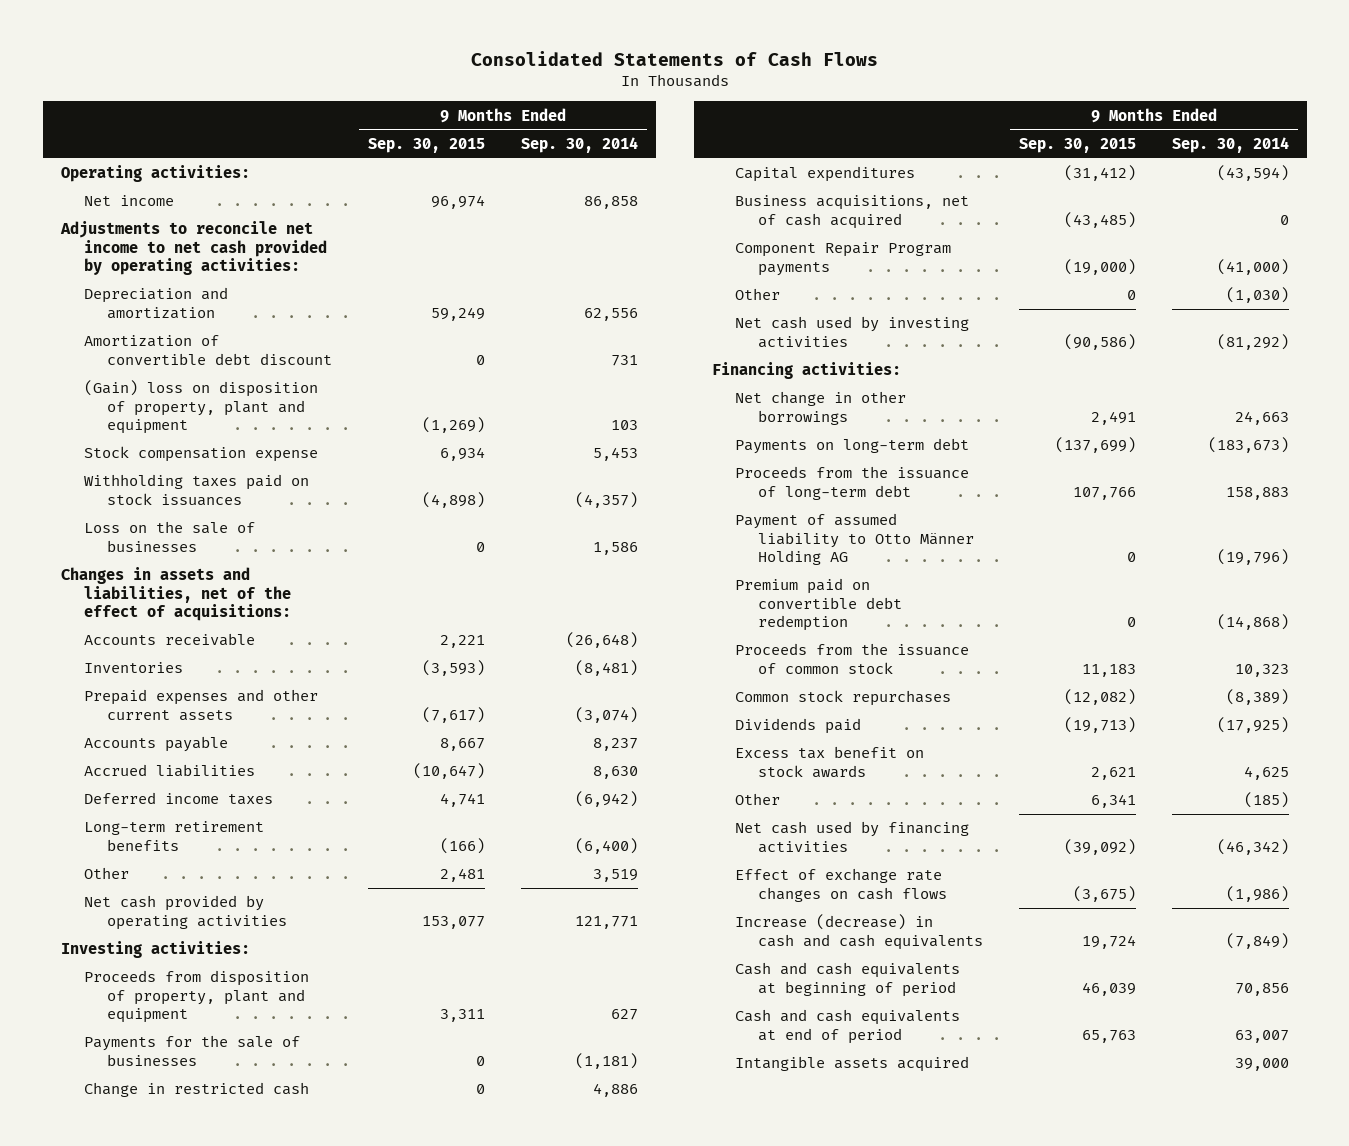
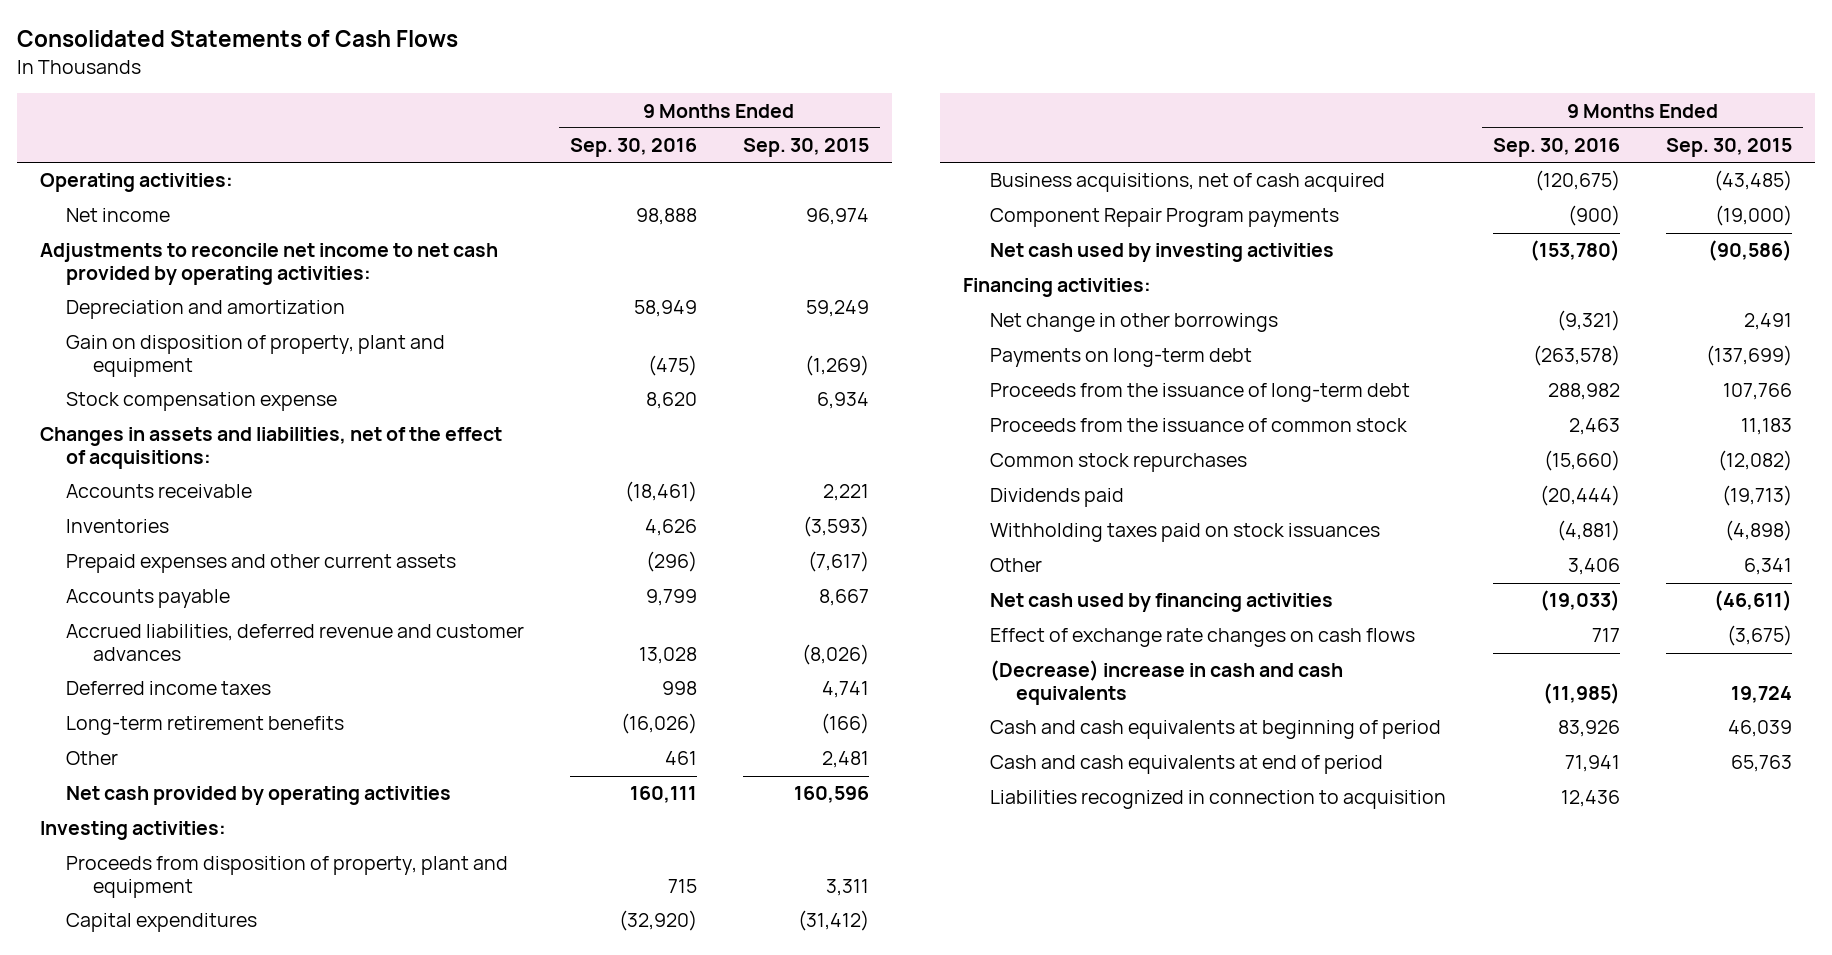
- | 9 Months Ended Sep. 30, 2015 | 9 Months Ended Sep. 30, 2014
+ | 9 Months Ended Sep. 30, 2016 | 9 Months Ended Sep. 30, 2015
- Amortization of convertible debt discount | 0 | 731
- (Gain) loss on disposition of property, plant and equipment | (1,269) | 103
+ Gain on disposition of property, plant and equipment | (475) | (1,269)
- Loss on the sale of businesses | 0 | 1,586
- Accrued liabilities | (10,647) | 8,630
+ Accrued liabilities, deferred revenue and customer advances | 13,028 | (8,026)
- Net cash provided by operating activities | 153,077 | 121,771
+ Net cash provided by operating activities | 160,111 | 160,596
- Payments for the sale of businesses | 0 | (1,181)
- Change in restricted cash | 0 | 4,886
- Other | 0 | (1,030)
- Payment of assumed liability to Otto Männer Holding AG | 0 | (19,796)
- Premium paid on convertible debt redemption | 0 | (14,868)
- Excess tax benefit on stock awards | 2,621 | 4,625
moved down: Withholding taxes paid on stock issuances | (4,881) | (4,898)
- Net cash used by financing activities | (39,092) | (46,342)
+ Net cash used by financing activities | (19,033) | (46,611)
- Increase (decrease) in cash and cash equivalents | 19,724 | (7,849)
+ (Decrease) increase in cash and cash equivalents | (11,985) | 19,724
- Intangible assets acquired | | 39,000
+ Liabilities recognized in connection to acquisition | 12,436 |

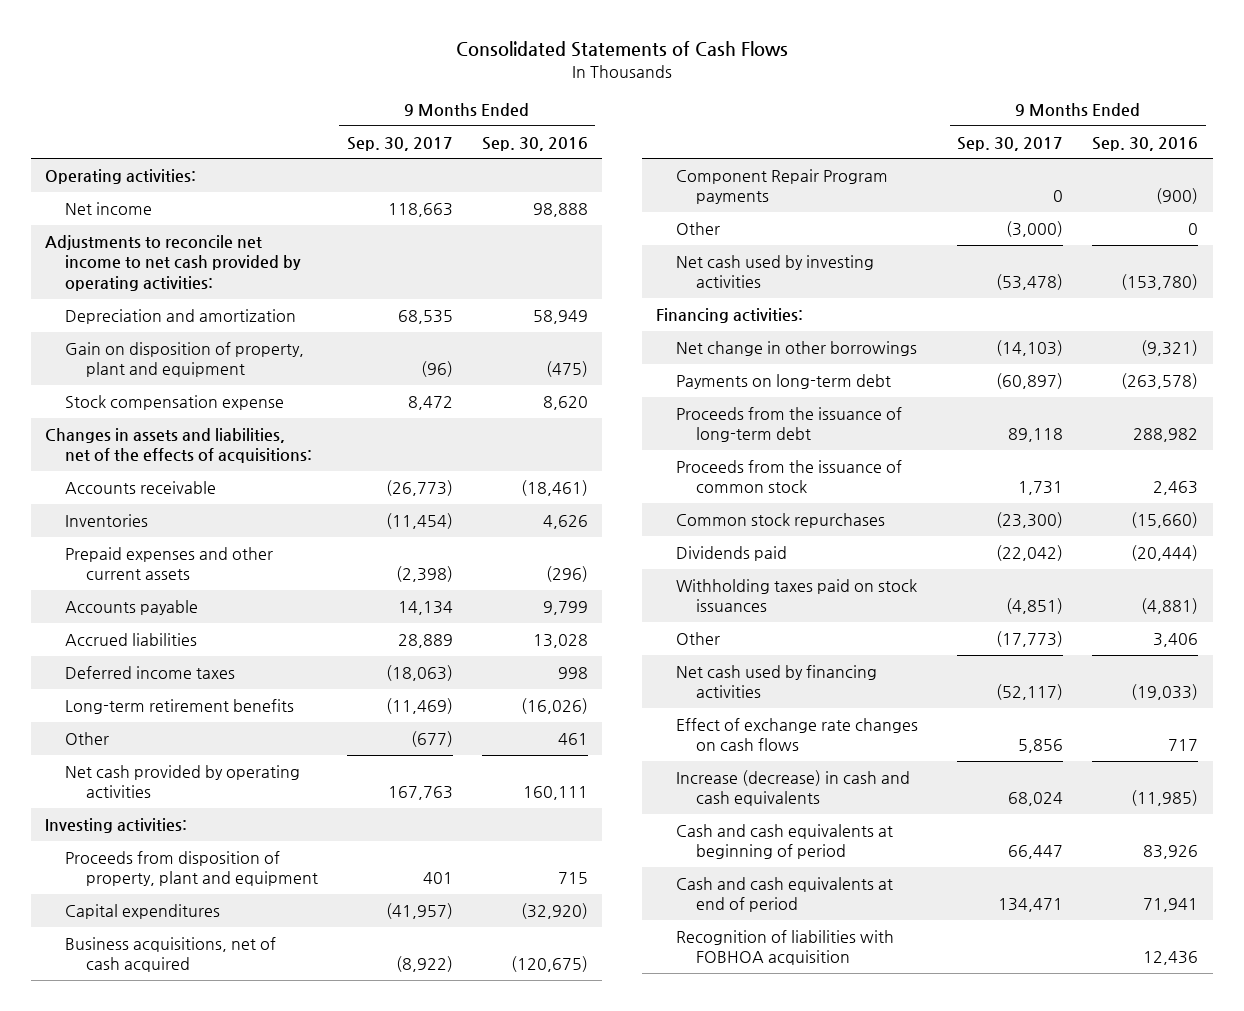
- | 9 Months Ended Sep. 30, 2016 | 9 Months Ended Sep. 30, 2015
+ | 9 Months Ended Sep. 30, 2017 | 9 Months Ended Sep. 30, 2016
- Changes in assets and liabilities, net of the effect of acquisitions:
+ Changes in assets and liabilities, net of the effects of acquisitions:
- Accrued liabilities, deferred revenue and customer advances | 13,028 | (8,026)
+ Accrued liabilities | 28,889 | 13,028
+ Other | (3,000) | 0
- (Decrease) increase in cash and cash equivalents | (11,985) | 19,724
+ Increase (decrease) in cash and cash equivalents | 68,024 | (11,985)
- Liabilities recognized in connection to acquisition | 12,436 |
+ Recognition of liabilities with FOBHOA acquisition | | 12,436

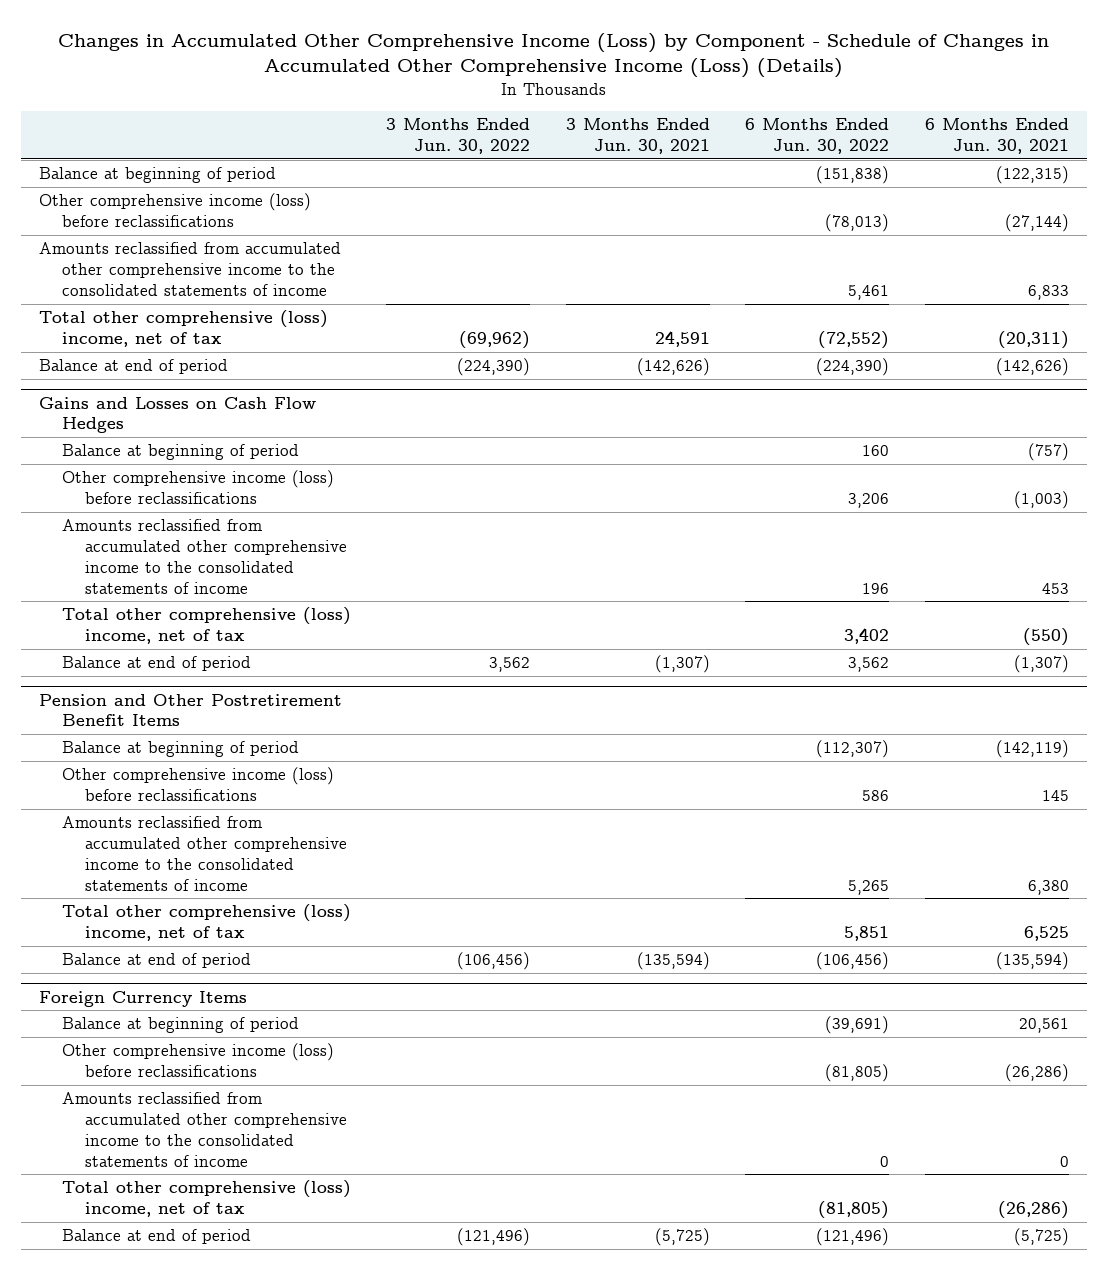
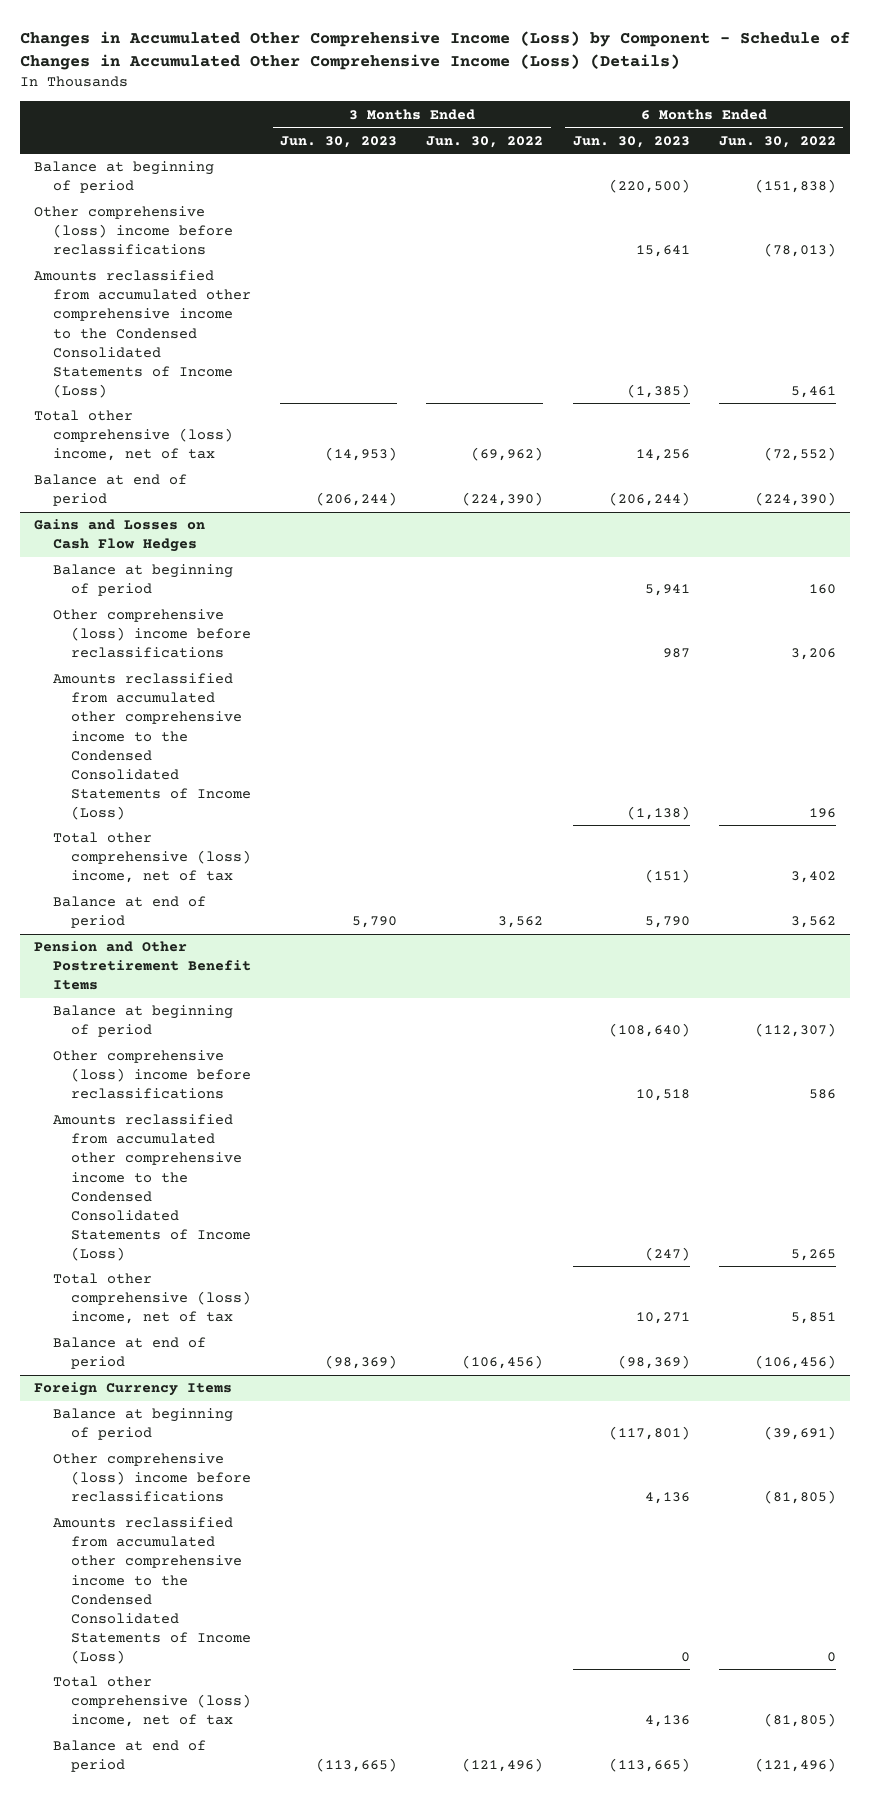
- | 3 Months Ended Jun. 30, 2022 | 3 Months Ended Jun. 30, 2021 | 6 Months Ended Jun. 30, 2022 | 6 Months Ended Jun. 30, 2021
+ | 3 Months Ended Jun. 30, 2023 | 3 Months Ended Jun. 30, 2022 | 6 Months Ended Jun. 30, 2023 | 6 Months Ended Jun. 30, 2022
- Other comprehensive income (loss) before reclassifications | | | (78,013) | (27,144)
- Amounts reclassified from accumulated other comprehensive income to the consolidated statements of income | | | 5,461 | 6,833
+ Other comprehensive (loss) income before reclassifications | | | 15,641 | (78,013)
+ Amounts reclassified from accumulated other comprehensive income to the Condensed Consolidated Statements of Income (Loss) | | | (1,385) | 5,461
@ Gains and Losses on Cash Flow Hedges
- Other comprehensive income (loss) before reclassifications | | | 3,206 | (1,003)
- Amounts reclassified from accumulated other comprehensive income to the consolidated statements of income | | | 196 | 453
+ Other comprehensive (loss) income before reclassifications | | | 987 | 3,206
+ Amounts reclassified from accumulated other comprehensive income to the Condensed Consolidated Statements of Income (Loss) | | | (1,138) | 196
@ Pension and Other Postretirement Benefit Items
- Other comprehensive income (loss) before reclassifications | | | 586 | 145
- Amounts reclassified from accumulated other comprehensive income to the consolidated statements of income | | | 5,265 | 6,380
+ Other comprehensive (loss) income before reclassifications | | | 10,518 | 586
+ Amounts reclassified from accumulated other comprehensive income to the Condensed Consolidated Statements of Income (Loss) | | | (247) | 5,265
@ Foreign Currency Items
- Other comprehensive income (loss) before reclassifications | | | (81,805) | (26,286)
- Amounts reclassified from accumulated other comprehensive income to the consolidated statements of income | | | 0 | 0
+ Other comprehensive (loss) income before reclassifications | | | 4,136 | (81,805)
+ Amounts reclassified from accumulated other comprehensive income to the Condensed Consolidated Statements of Income (Loss) | | | 0 | 0

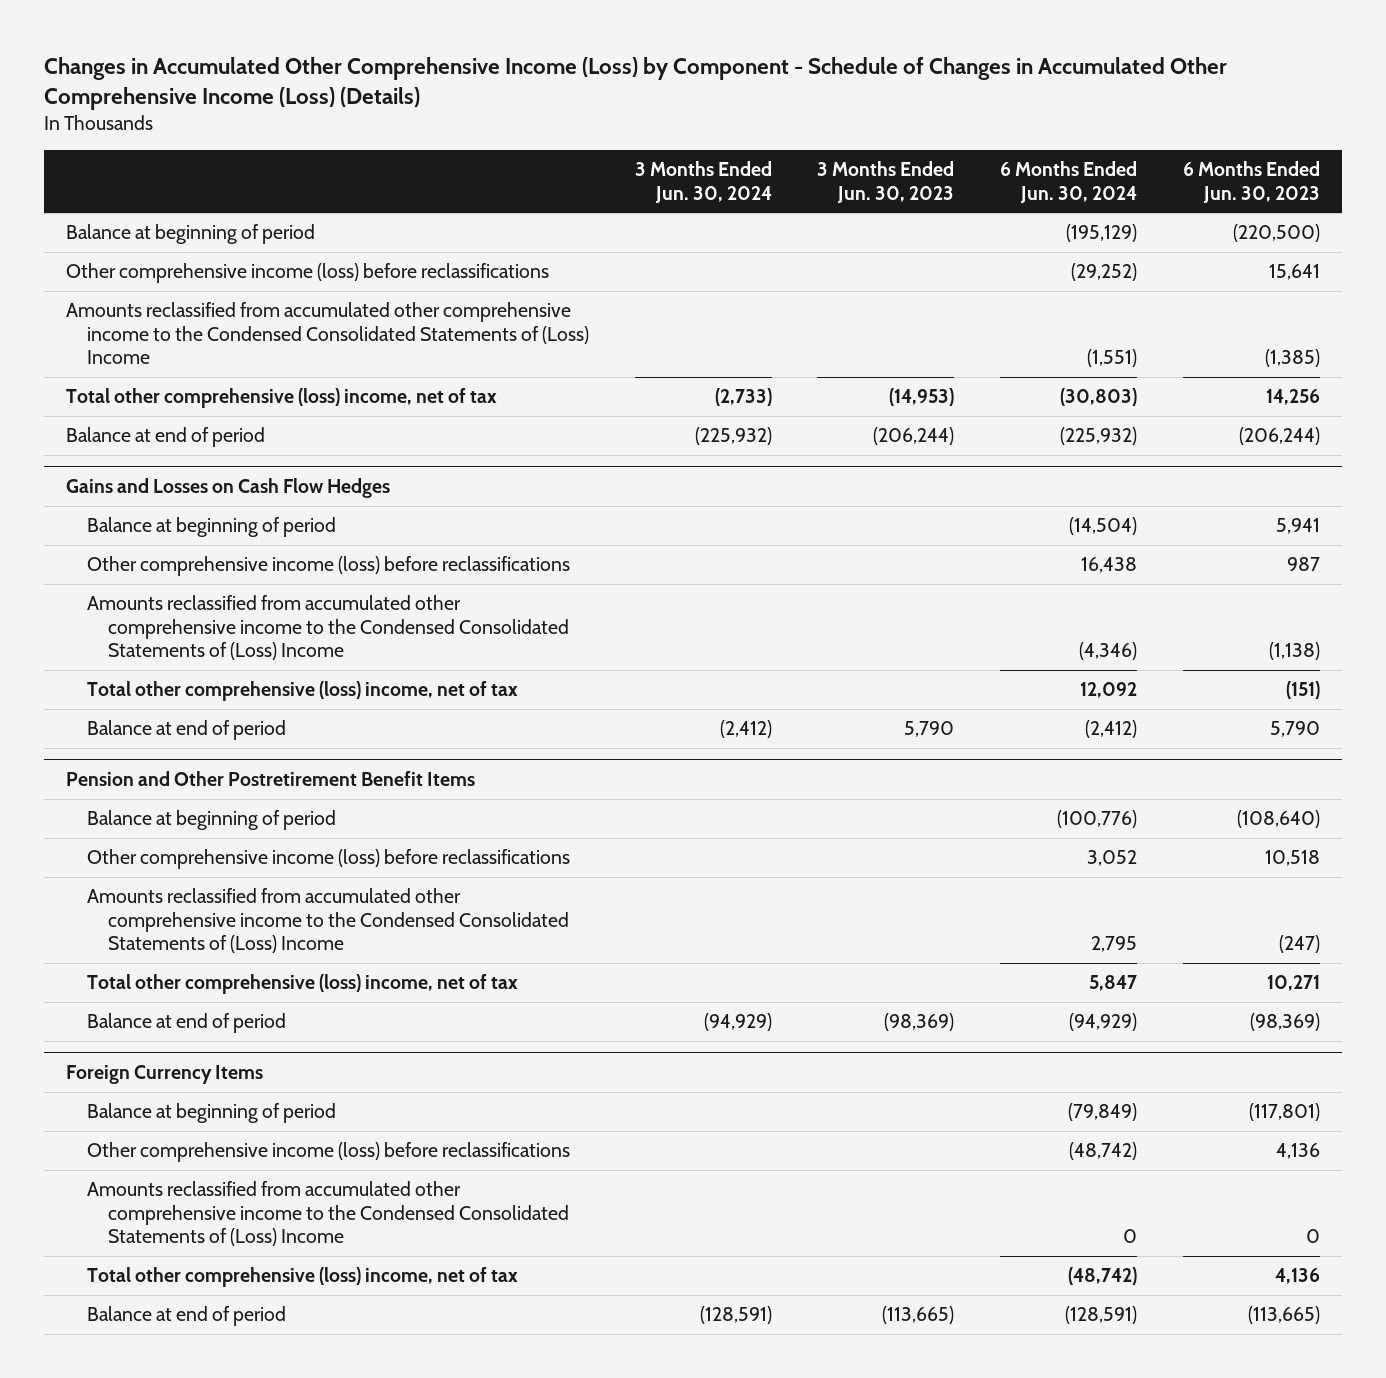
- | 3 Months Ended Jun. 30, 2023 | 3 Months Ended Jun. 30, 2022 | 6 Months Ended Jun. 30, 2023 | 6 Months Ended Jun. 30, 2022
+ | 3 Months Ended Jun. 30, 2024 | 3 Months Ended Jun. 30, 2023 | 6 Months Ended Jun. 30, 2024 | 6 Months Ended Jun. 30, 2023
- Other comprehensive (loss) income before reclassifications | | | 15,641 | (78,013)
- Amounts reclassified from accumulated other comprehensive income to the Condensed Consolidated Statements of Income (Loss) | | | (1,385) | 5,461
+ Other comprehensive income (loss) before reclassifications | | | (29,252) | 15,641
+ Amounts reclassified from accumulated other comprehensive income to the Condensed Consolidated Statements of (Loss) Income | | | (1,551) | (1,385)
@ Gains and Losses on Cash Flow Hedges
- Other comprehensive (loss) income before reclassifications | | | 987 | 3,206
- Amounts reclassified from accumulated other comprehensive income to the Condensed Consolidated Statements of Income (Loss) | | | (1,138) | 196
+ Other comprehensive income (loss) before reclassifications | | | 16,438 | 987
+ Amounts reclassified from accumulated other comprehensive income to the Condensed Consolidated Statements of (Loss) Income | | | (4,346) | (1,138)
@ Pension and Other Postretirement Benefit Items
- Other comprehensive (loss) income before reclassifications | | | 10,518 | 586
- Amounts reclassified from accumulated other comprehensive income to the Condensed Consolidated Statements of Income (Loss) | | | (247) | 5,265
+ Other comprehensive income (loss) before reclassifications | | | 3,052 | 10,518
+ Amounts reclassified from accumulated other comprehensive income to the Condensed Consolidated Statements of (Loss) Income | | | 2,795 | (247)
@ Foreign Currency Items
- Other comprehensive (loss) income before reclassifications | | | 4,136 | (81,805)
- Amounts reclassified from accumulated other comprehensive income to the Condensed Consolidated Statements of Income (Loss) | | | 0 | 0
+ Other comprehensive income (loss) before reclassifications | | | (48,742) | 4,136
+ Amounts reclassified from accumulated other comprehensive income to the Condensed Consolidated Statements of (Loss) Income | | | 0 | 0

